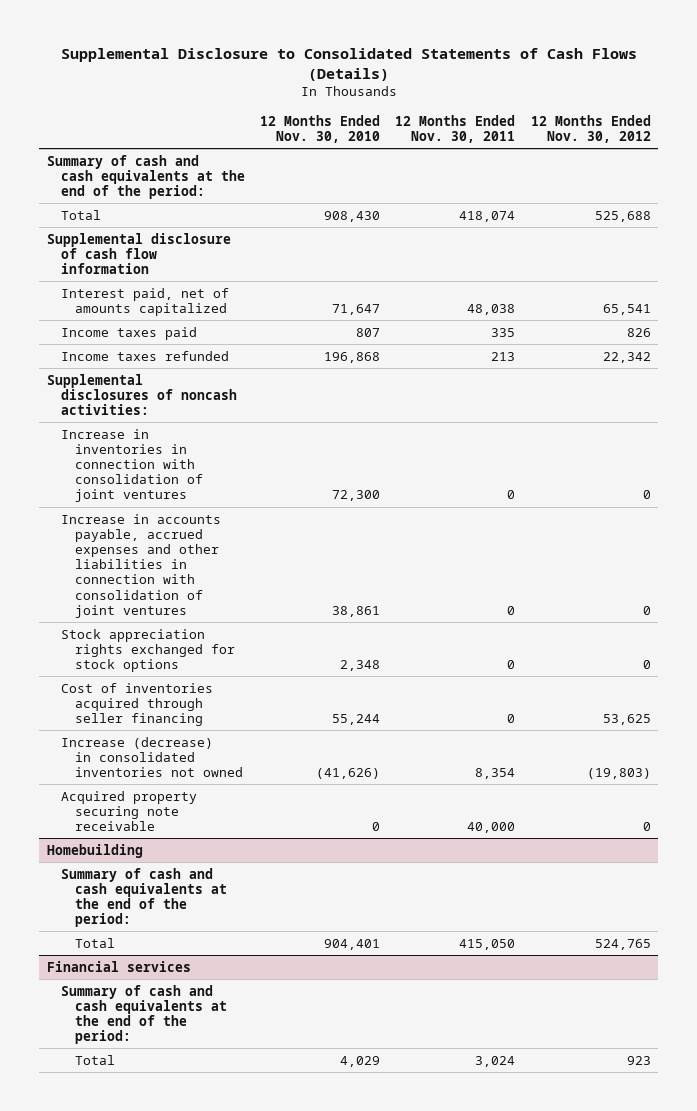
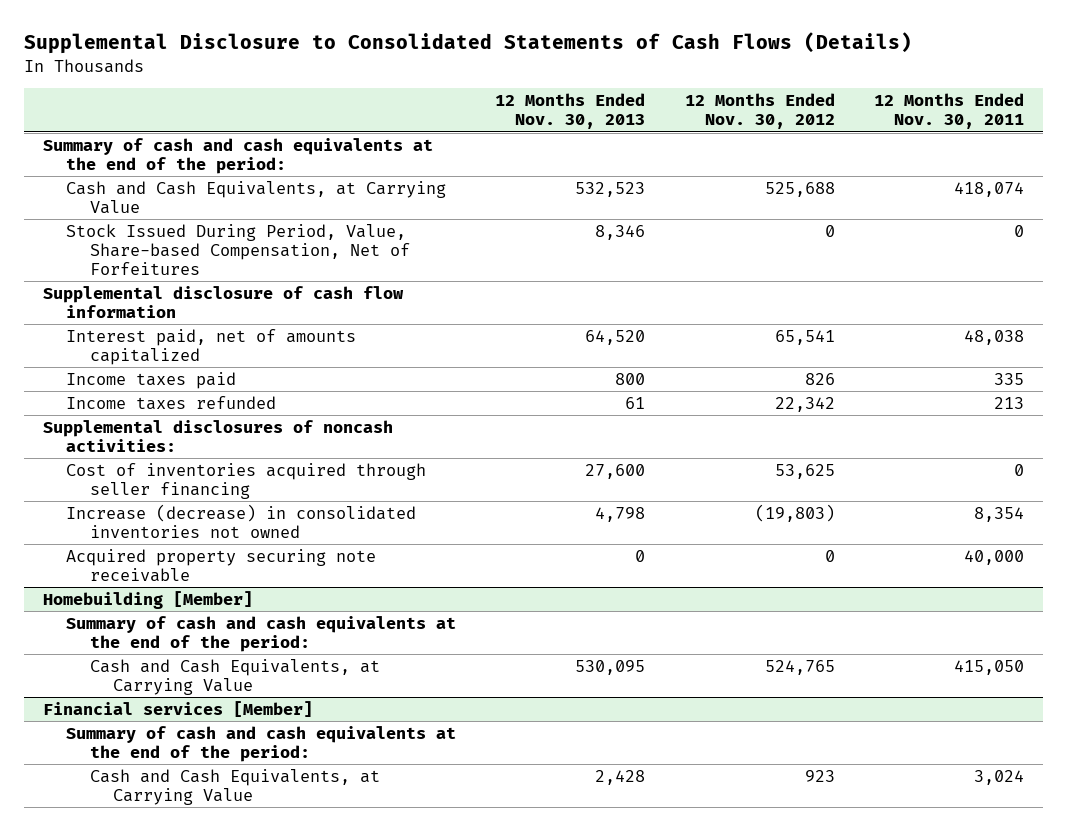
- | 12 Months Ended Nov. 30, 2010 | 12 Months Ended Nov. 30, 2011 | 12 Months Ended Nov. 30, 2012
+ | 12 Months Ended Nov. 30, 2013 | 12 Months Ended Nov. 30, 2012 | 12 Months Ended Nov. 30, 2011
- Total | 908,430 | 418,074 | 525,688
+ Cash and Cash Equivalents, at Carrying Value | 532,523 | 525,688 | 418,074
+ Stock Issued During Period, Value, Share-based Compensation, Net of Forfeitures | 8,346 | 0 | 0
- Increase in inventories in connection with consolidation of joint ventures | 72,300 | 0 | 0
- Increase in accounts payable, accrued expenses and other liabilities in connection with consolidation of joint ventures | 38,861 | 0 | 0
- Stock appreciation rights exchanged for stock options | 2,348 | 0 | 0
- Homebuilding
+ Homebuilding [Member]
- Total | 904,401 | 415,050 | 524,765
- Financial services
+ Cash and Cash Equivalents, at Carrying Value | 530,095 | 524,765 | 415,050
+ Financial services [Member]
- Total | 4,029 | 3,024 | 923
+ Cash and Cash Equivalents, at Carrying Value | 2,428 | 923 | 3,024

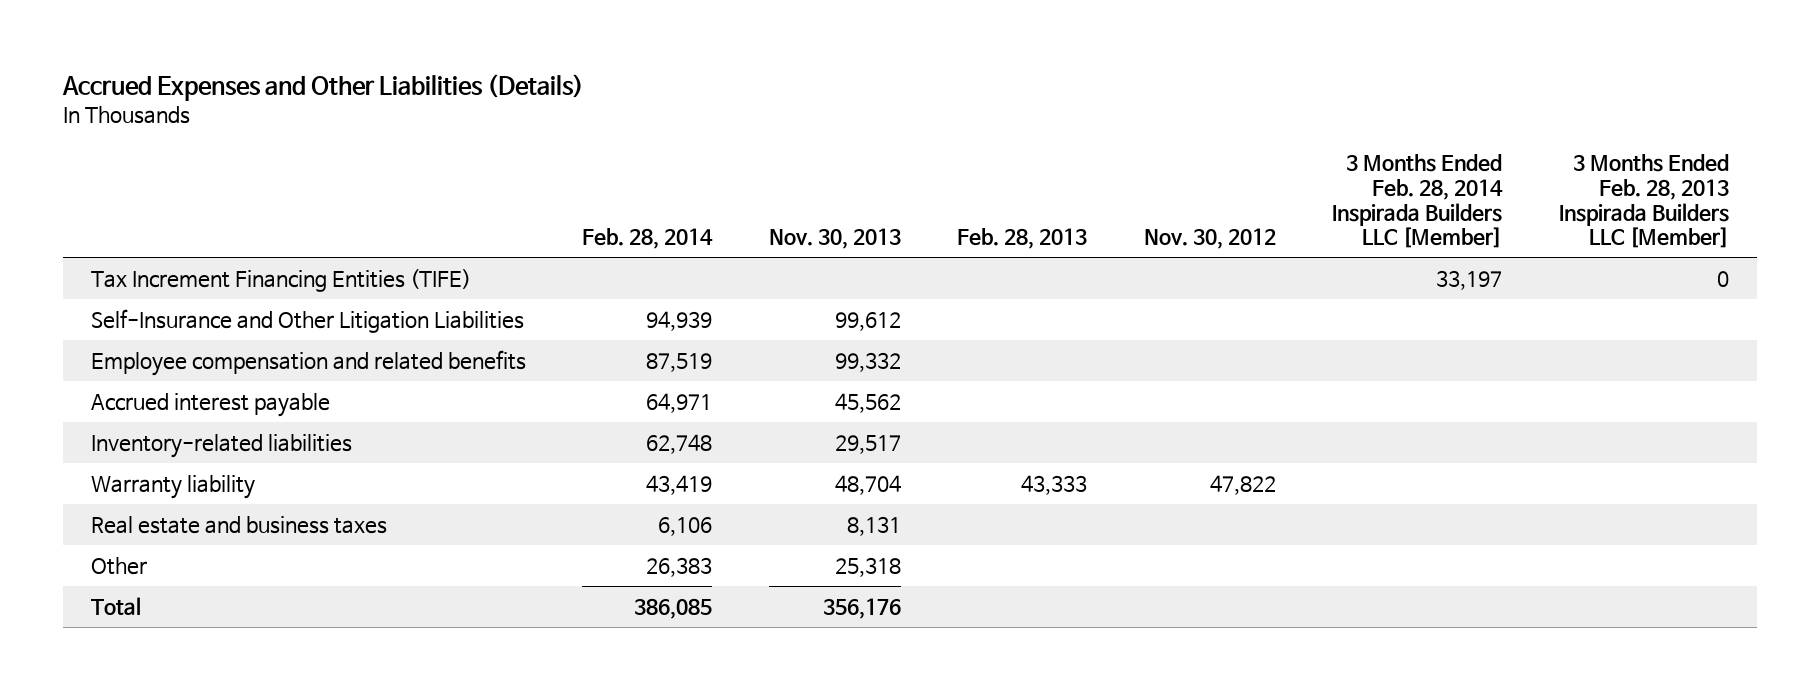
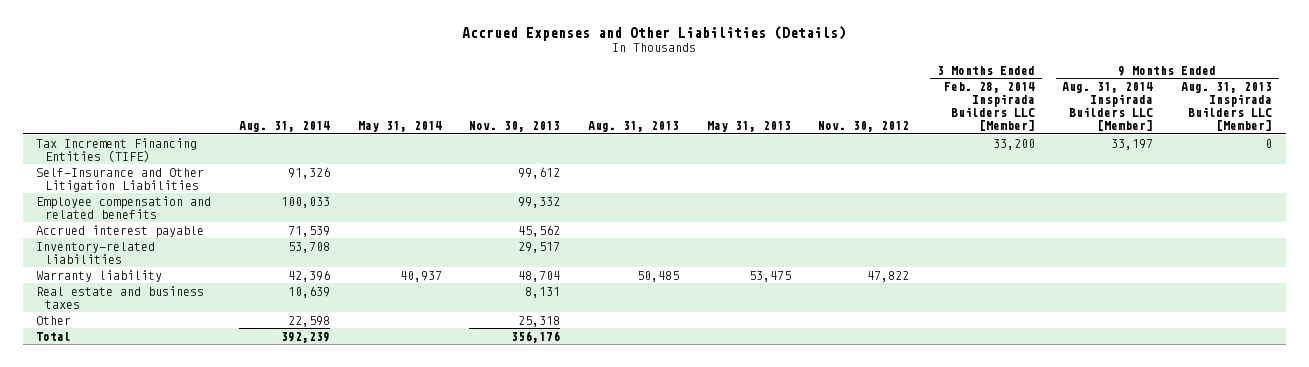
- | Feb. 28, 2014 | Nov. 30, 2013 | Feb. 28, 2013 | Nov. 30, 2012 | 3 Months Ended Feb. 28, 2014 Inspirada Builders LLC [Member] | 3 Months Ended Feb. 28, 2013 Inspirada Builders LLC [Member]
+ | Aug. 31, 2014 | May 31, 2014 | Nov. 30, 2013 | Aug. 31, 2013 | May 31, 2013 | Nov. 30, 2012 | 3 Months Ended Feb. 28, 2014 Inspirada Builders LLC [Member] | 9 Months Ended Aug. 31, 2014 Inspirada Builders LLC [Member] | 9 Months Ended Aug. 31, 2013 Inspirada Builders LLC [Member]
- Tax Increment Financing Entities (TIFE) | | | | | 33,197 | 0
+ Tax Increment Financing Entities (TIFE) | | | | | | | 33,200 | 33,197 | 0

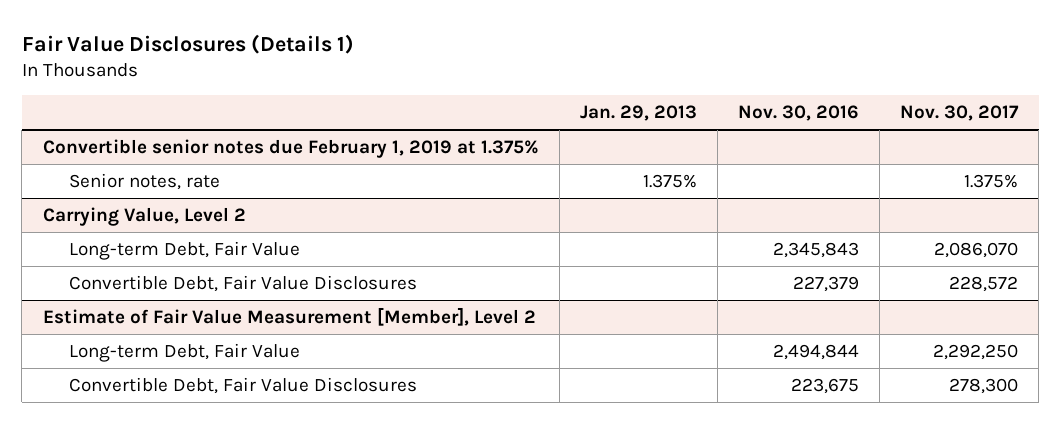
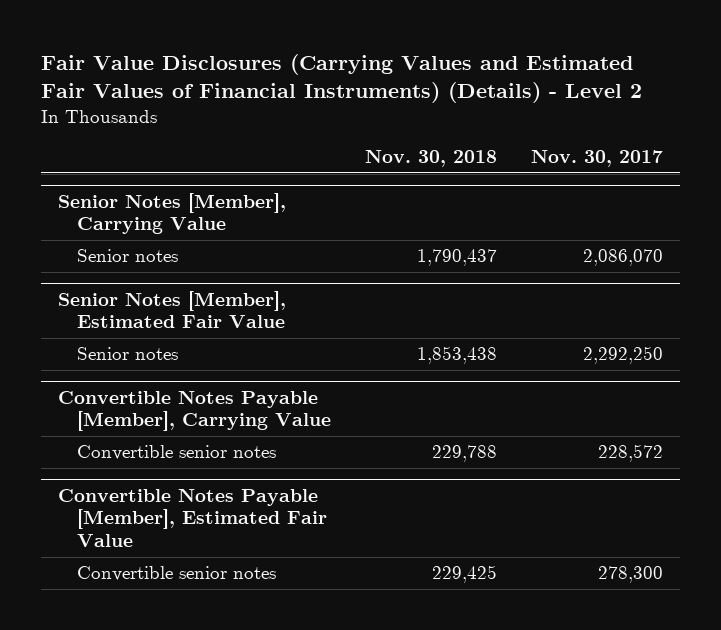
- Fair Value Disclosures (Details 1)
+ Fair Value Disclosures (Carrying Values and Estimated Fair Values of Financial Instruments) (Details) - Level 2
- | Jan. 29, 2013 | Nov. 30, 2016 | Nov. 30, 2017
+ | Nov. 30, 2018 | Nov. 30, 2017
- Convertible senior notes due February 1, 2019 at 1.375%
- Senior notes, rate | 1.375% | | 1.375%
- Carrying Value, Level 2
- Long-term Debt, Fair Value | | 2,345,843 | 2,086,070
- Convertible Debt, Fair Value Disclosures | | 227,379 | 228,572
- Estimate of Fair Value Measurement [Member], Level 2
- Long-term Debt, Fair Value | | 2,494,844 | 2,292,250
- Convertible Debt, Fair Value Disclosures | | 223,675 | 278,300
+ Senior Notes [Member], Carrying Value
+ Senior notes | 1,790,437 | 2,086,070
+ Senior Notes [Member], Estimated Fair Value
+ Senior notes | 1,853,438 | 2,292,250
+ Convertible Notes Payable [Member], Carrying Value
+ Convertible senior notes | 229,788 | 228,572
+ Convertible Notes Payable [Member], Estimated Fair Value
+ Convertible senior notes | 229,425 | 278,300

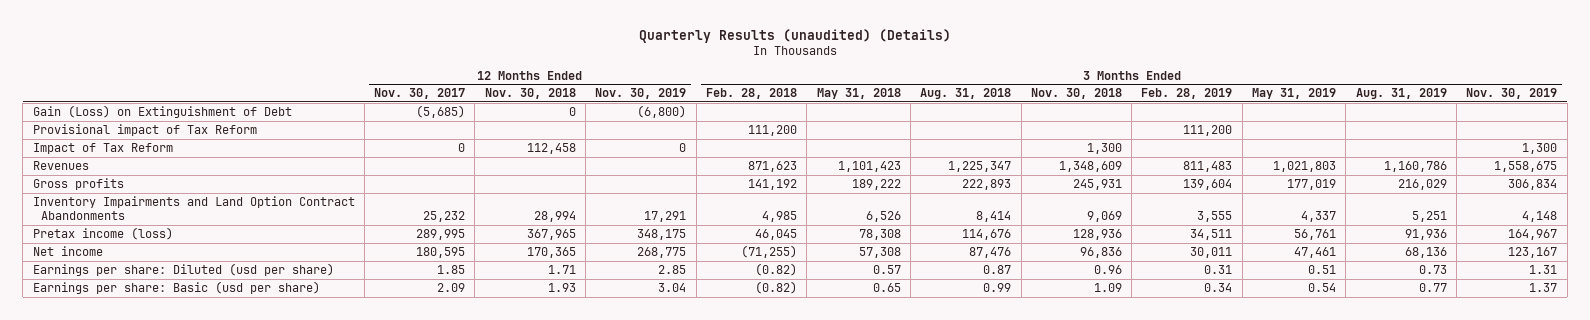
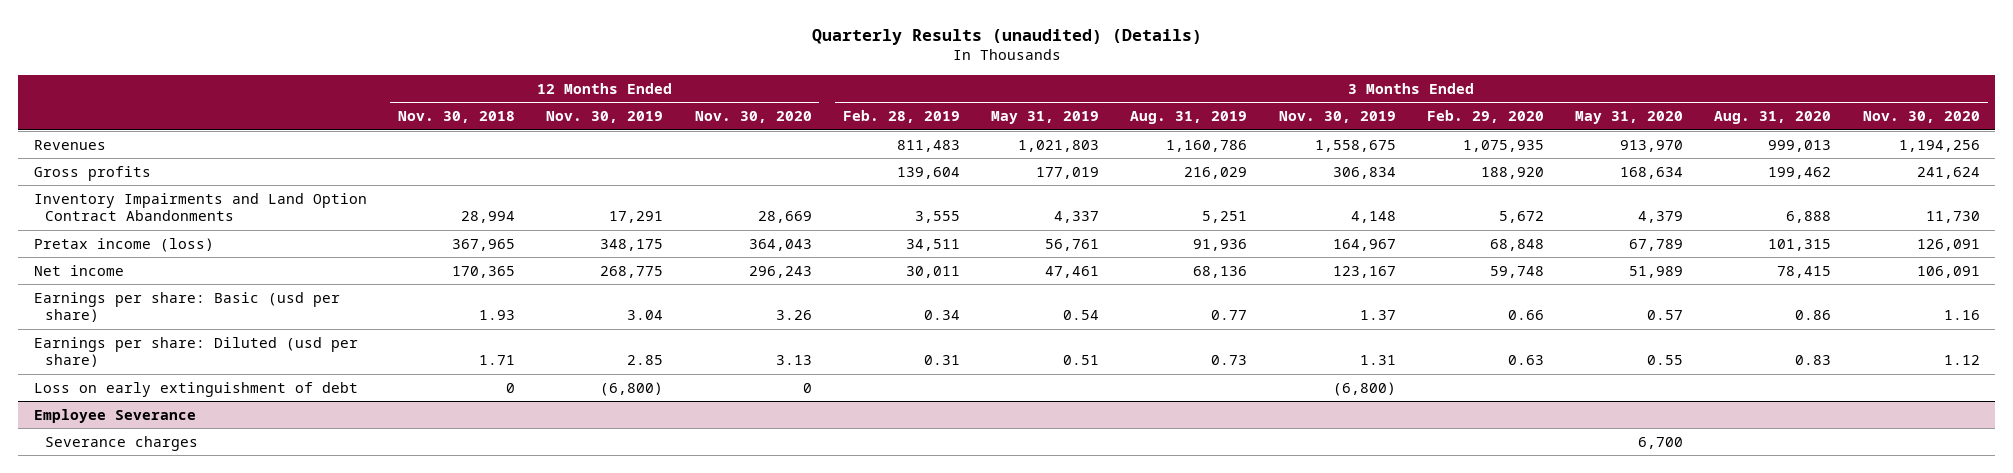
- | 12 Months Ended Nov. 30, 2017 | 12 Months Ended Nov. 30, 2018 | 12 Months Ended Nov. 30, 2019 | 3 Months Ended Feb. 28, 2018 | 3 Months Ended May 31, 2018 | 3 Months Ended Aug. 31, 2018 | 3 Months Ended Nov. 30, 2018 | 3 Months Ended Feb. 28, 2019 | 3 Months Ended May 31, 2019 | 3 Months Ended Aug. 31, 2019 | 3 Months Ended Nov. 30, 2019
+ | 12 Months Ended Nov. 30, 2018 | 12 Months Ended Nov. 30, 2019 | 12 Months Ended Nov. 30, 2020 | 3 Months Ended Feb. 28, 2019 | 3 Months Ended May 31, 2019 | 3 Months Ended Aug. 31, 2019 | 3 Months Ended Nov. 30, 2019 | 3 Months Ended Feb. 29, 2020 | 3 Months Ended May 31, 2020 | 3 Months Ended Aug. 31, 2020 | 3 Months Ended Nov. 30, 2020
- Gain (Loss) on Extinguishment of Debt | (5,685) | 0 | (6,800) | | | | | | | |
- Provisional impact of Tax Reform | | | | 111,200 | | | | 111,200 | | |
- Impact of Tax Reform | 0 | 112,458 | 0 | | | | 1,300 | | | | 1,300
moved down: Earnings per share: Diluted (usd per share) | 1.71 | 2.85 | 3.13 | 0.31 | 0.51 | 0.73 | 1.31 | 0.63 | 0.55 | 0.83 | 1.12
+ Loss on early extinguishment of debt | 0 | (6,800) | 0 | | | | (6,800) | | | |
+ Employee Severance
+ Severance charges | | | | | | | | | 6,700 | |

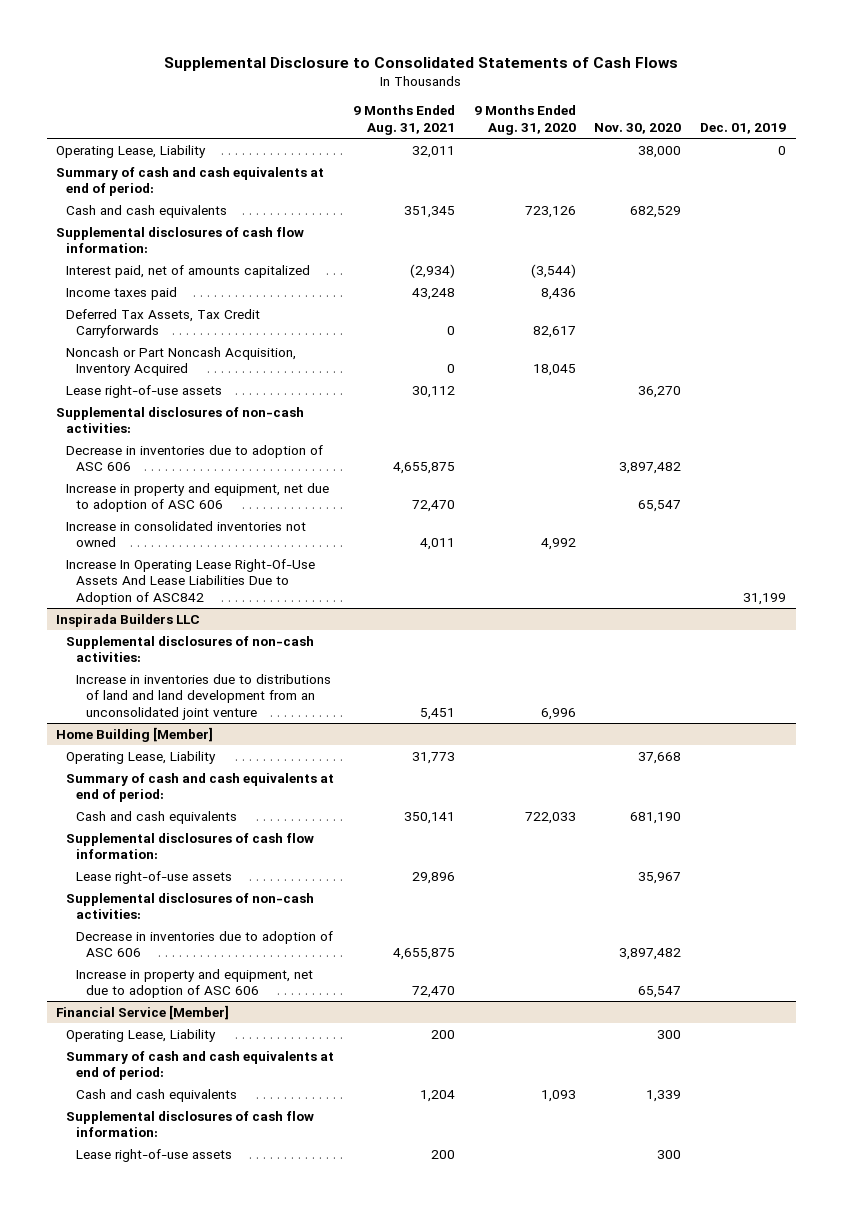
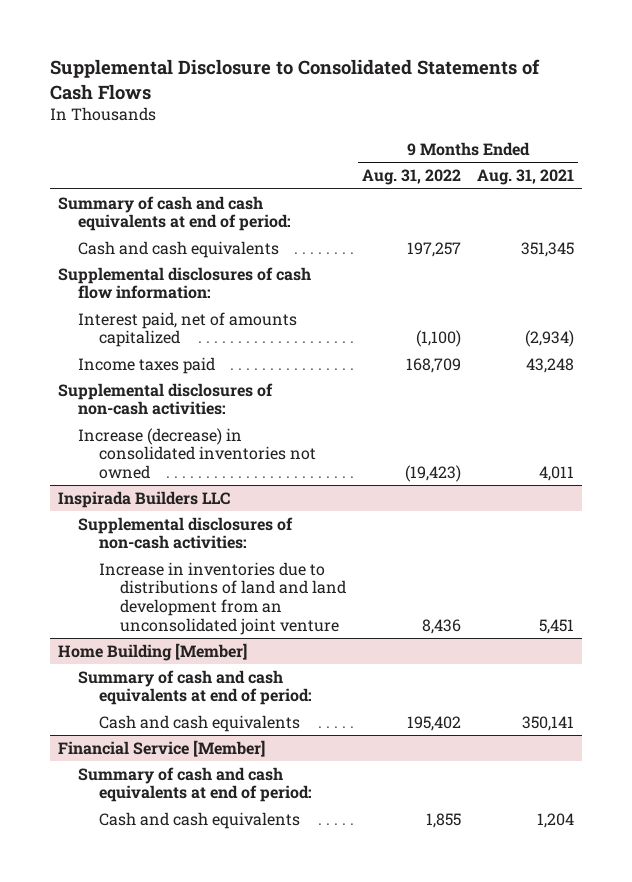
- | 9 Months Ended Aug. 31, 2021 | 9 Months Ended Aug. 31, 2020 | Nov. 30, 2020 | Dec. 01, 2019
+ | 9 Months Ended Aug. 31, 2022 | 9 Months Ended Aug. 31, 2021
- Operating Lease, Liability | 32,011 | | 38,000 | 0
- Deferred Tax Assets, Tax Credit Carryforwards | 0 | 82,617 | |
- Noncash or Part Noncash Acquisition, Inventory Acquired | 0 | 18,045 | |
- Lease right-of-use assets | 30,112 | | 36,270 |
- Decrease in inventories due to adoption of ASC 606 | 4,655,875 | | 3,897,482 |
- Increase in property and equipment, net due to adoption of ASC 606 | 72,470 | | 65,547 |
- Increase in consolidated inventories not owned | 4,011 | 4,992 | |
- Increase In Operating Lease Right-Of-Use Assets And Lease Liabilities Due to Adoption of ASC842 | | | | 31,199
+ Increase (decrease) in consolidated inventories not owned | (19,423) | 4,011
@ Home Building [Member]
- Operating Lease, Liability | 31,773 | | 37,668 |
- Supplemental disclosures of cash flow information:
- Lease right-of-use assets | 29,896 | | 35,967 |
- Supplemental disclosures of non-cash activities:
- Decrease in inventories due to adoption of ASC 606 | 4,655,875 | | 3,897,482 |
- Increase in property and equipment, net due to adoption of ASC 606 | 72,470 | | 65,547 |
@ Financial Service [Member]
- Operating Lease, Liability | 200 | | 300 |
- Supplemental disclosures of cash flow information:
- Lease right-of-use assets | 200 | | 300 |

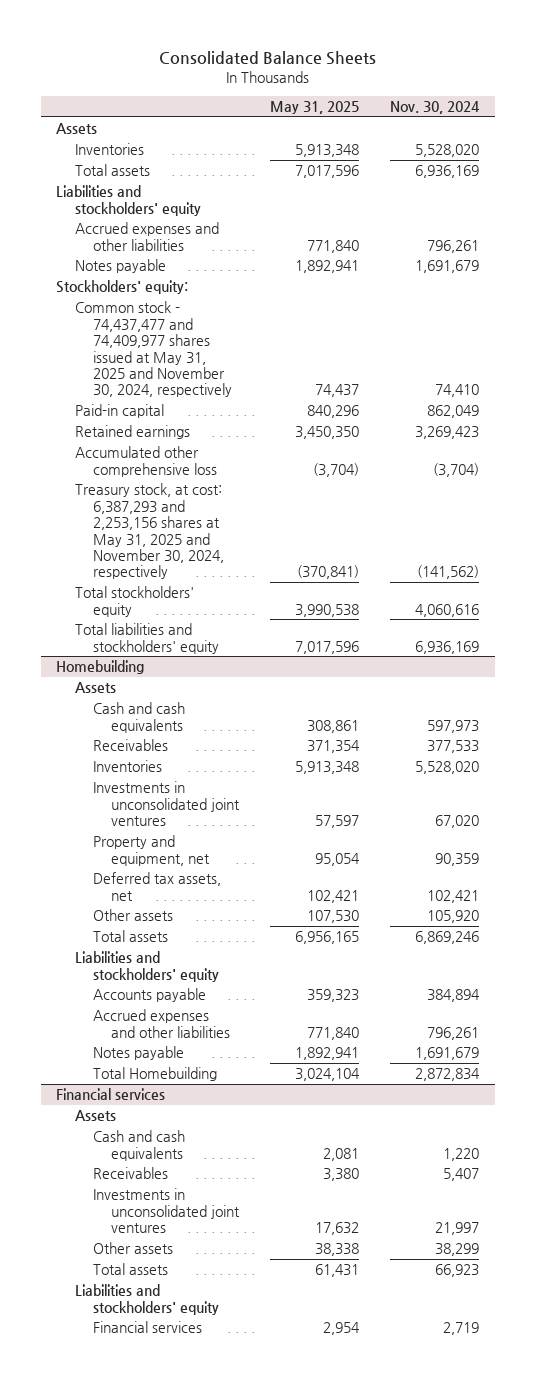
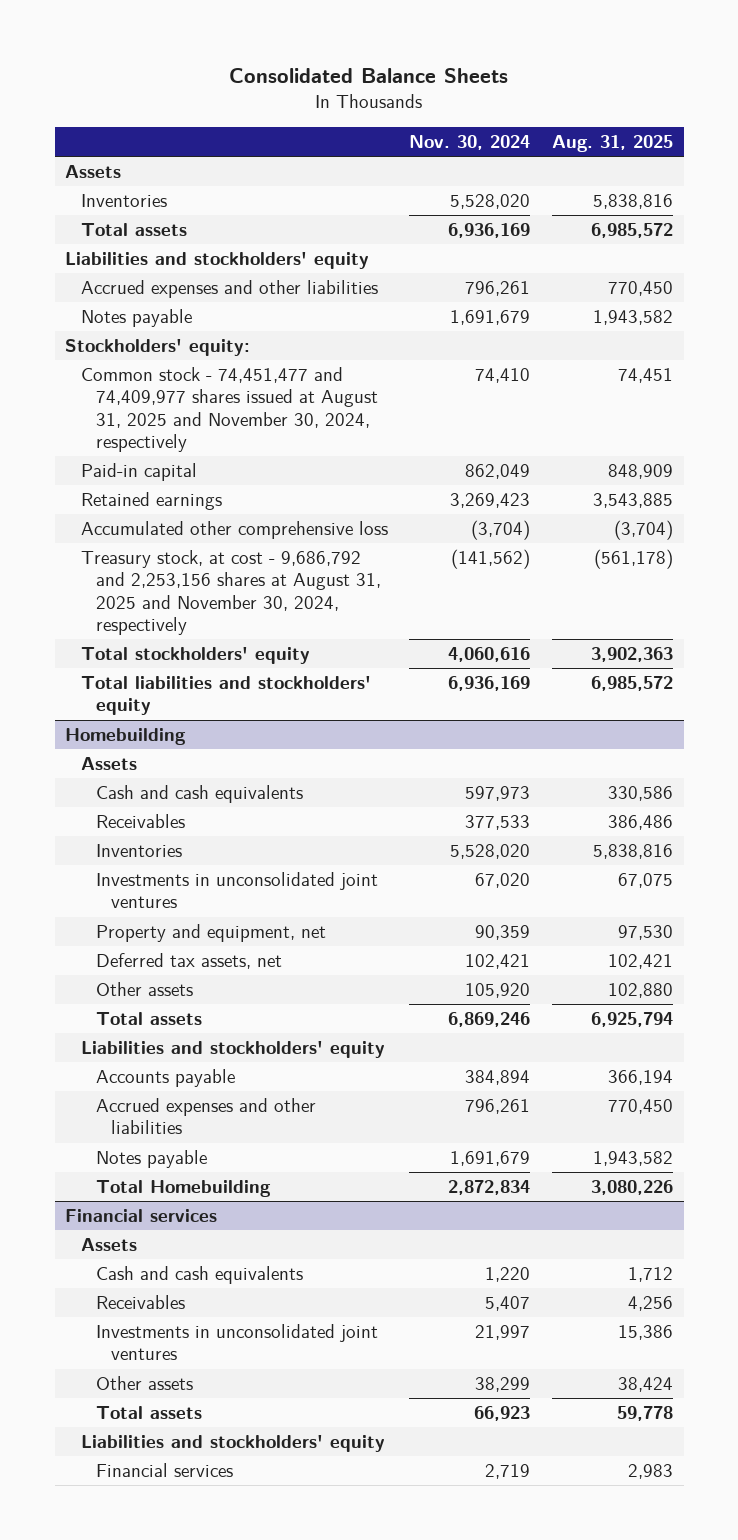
- | May 31, 2025 | Nov. 30, 2024
+ | Nov. 30, 2024 | Aug. 31, 2025
- Common stock - 74,437,477 and 74,409,977 shares issued at May 31, 2025 and November 30, 2024, respectively | 74,437 | 74,410
+ Common stock - 74,451,477 and 74,409,977 shares issued at August 31, 2025 and November 30, 2024, respectively | 74,410 | 74,451
- Treasury stock, at cost: 6,387,293 and 2,253,156 shares at May 31, 2025 and November 30, 2024, respectively | (370,841) | (141,562)
+ Treasury stock, at cost - 9,686,792 and 2,253,156 shares at August 31, 2025 and November 30, 2024, respectively | (141,562) | (561,178)

